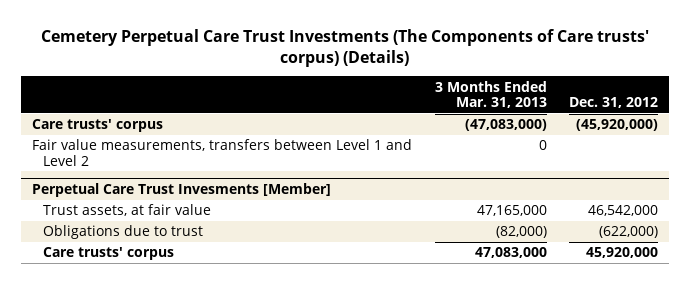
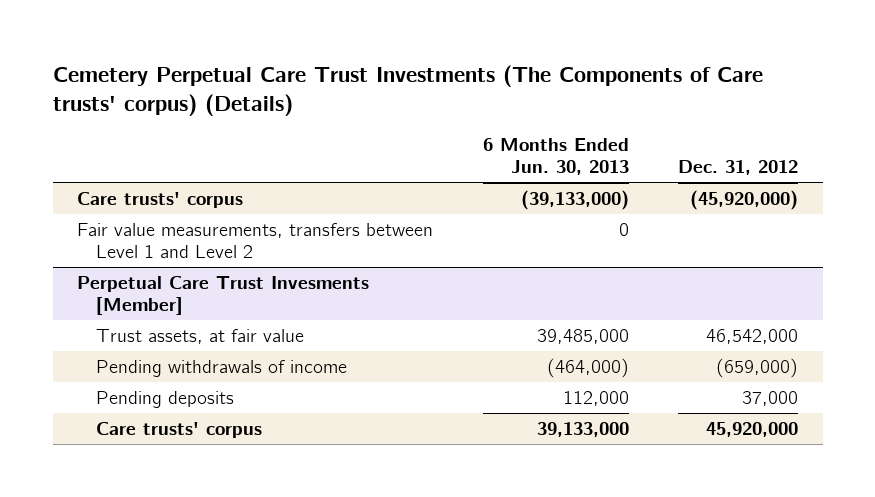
- | 3 Months Ended Mar. 31, 2013 | Dec. 31, 2012
+ | 6 Months Ended Jun. 30, 2013 | Dec. 31, 2012
@ Perpetual Care Trust Invesments [Member]
- Obligations due to trust | (82,000) | (622,000)
+ Pending withdrawals of income | (464,000) | (659,000)
+ Pending deposits | 112,000 | 37,000

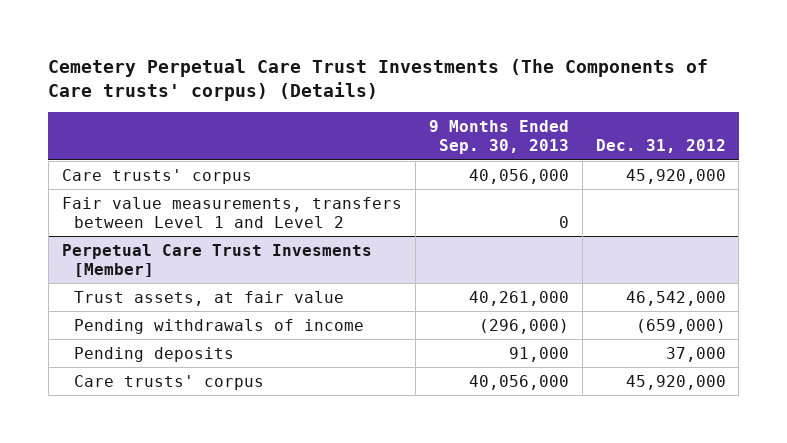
- | 6 Months Ended Jun. 30, 2013 | Dec. 31, 2012
+ | 9 Months Ended Sep. 30, 2013 | Dec. 31, 2012
- Care trusts' corpus | (39,133,000) | (45,920,000)
+ Care trusts' corpus | 40,056,000 | 45,920,000

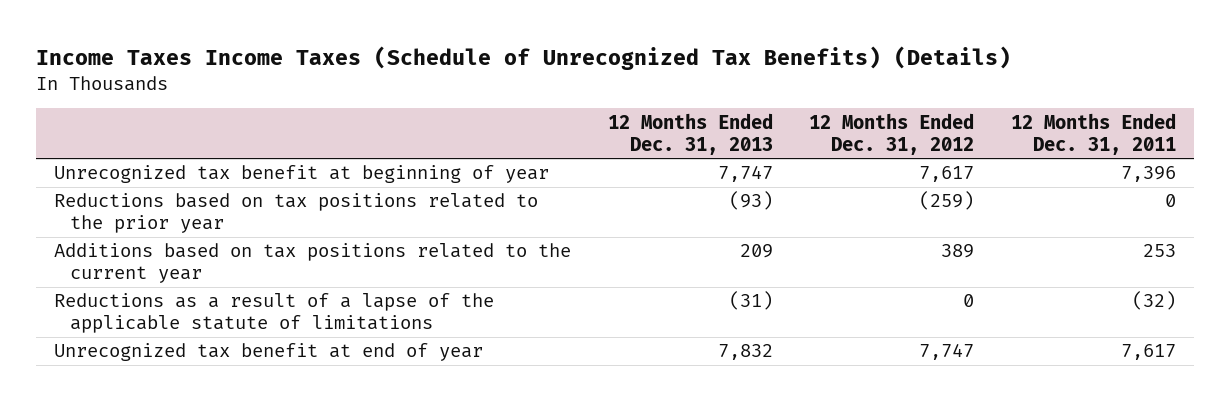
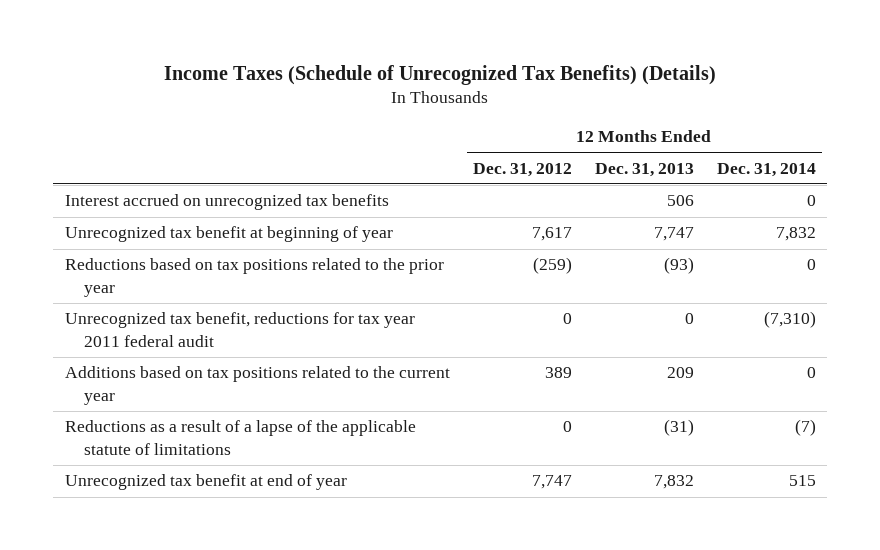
- Income Taxes Income Taxes (Schedule of Unrecognized Tax Benefits) (Details)
+ Income Taxes (Schedule of Unrecognized Tax Benefits) (Details)
- | 12 Months Ended Dec. 31, 2013 | 12 Months Ended Dec. 31, 2012 | 12 Months Ended Dec. 31, 2011
+ | 12 Months Ended Dec. 31, 2012 | 12 Months Ended Dec. 31, 2013 | 12 Months Ended Dec. 31, 2014
+ Interest accrued on unrecognized tax benefits | | 506 | 0
+ Unrecognized tax benefit, reductions for tax year 2011 federal audit | 0 | 0 | (7,310)

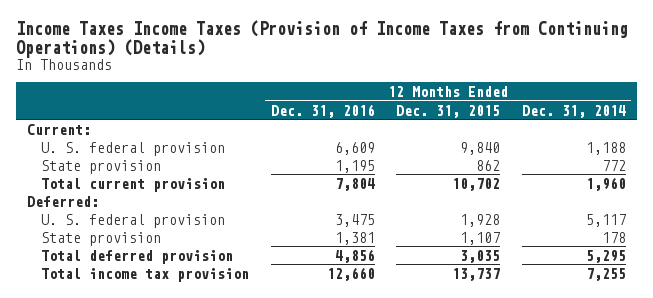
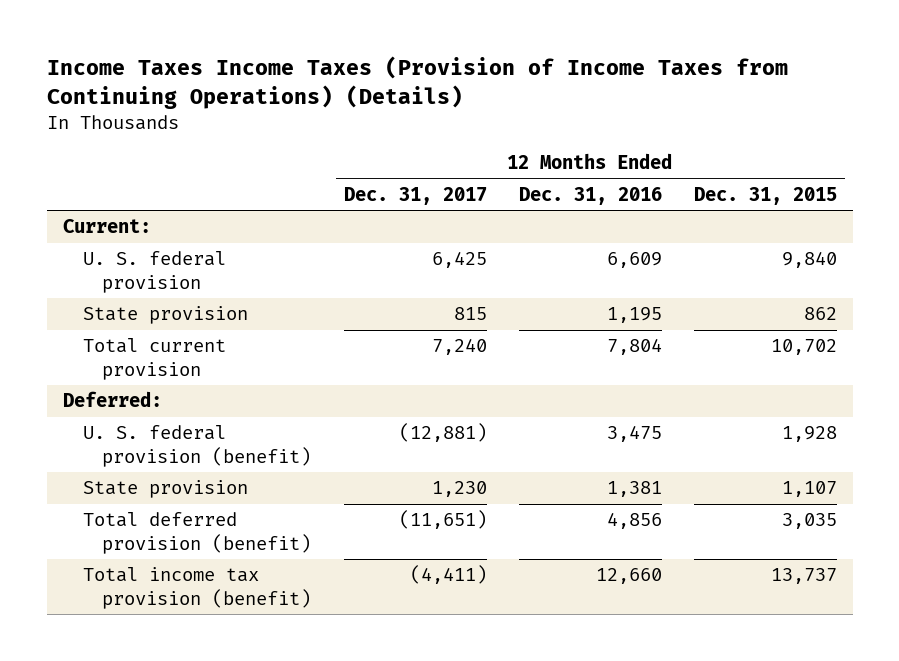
- | 12 Months Ended Dec. 31, 2016 | 12 Months Ended Dec. 31, 2015 | 12 Months Ended Dec. 31, 2014
+ | 12 Months Ended Dec. 31, 2017 | 12 Months Ended Dec. 31, 2016 | 12 Months Ended Dec. 31, 2015
- U. S. federal provision | 3,475 | 1,928 | 5,117
+ U. S. federal provision (benefit) | (12,881) | 3,475 | 1,928
- Total deferred provision | 4,856 | 3,035 | 5,295
- Total income tax provision | 12,660 | 13,737 | 7,255
+ Total deferred provision (benefit) | (11,651) | 4,856 | 3,035
+ Total income tax provision (benefit) | (4,411) | 12,660 | 13,737

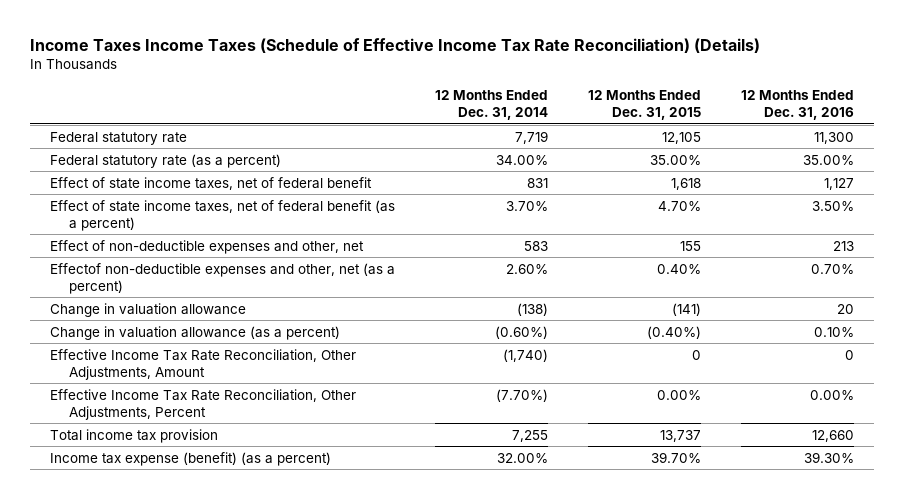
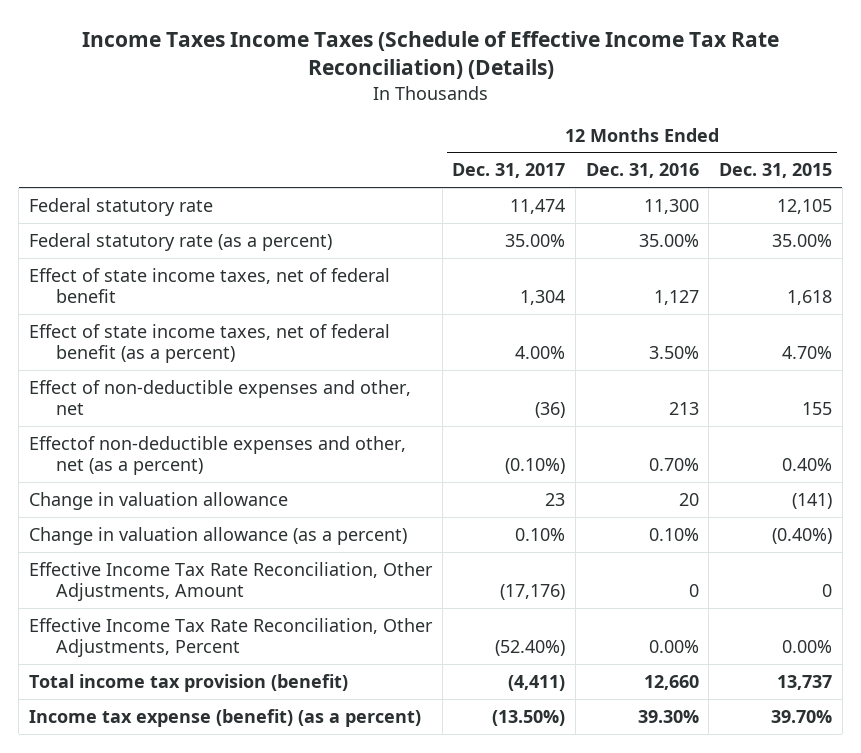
- | 12 Months Ended Dec. 31, 2014 | 12 Months Ended Dec. 31, 2015 | 12 Months Ended Dec. 31, 2016
+ | 12 Months Ended Dec. 31, 2017 | 12 Months Ended Dec. 31, 2016 | 12 Months Ended Dec. 31, 2015
- Total income tax provision | 7,255 | 13,737 | 12,660
+ Total income tax provision (benefit) | (4,411) | 12,660 | 13,737

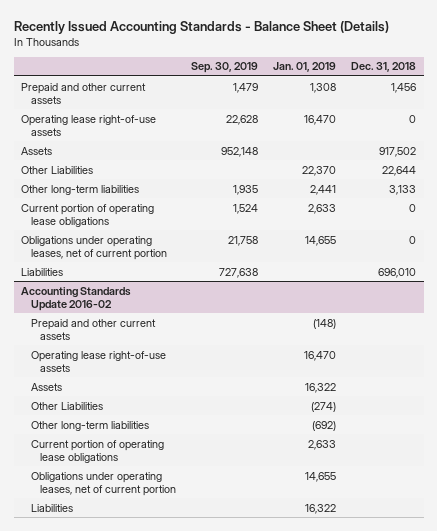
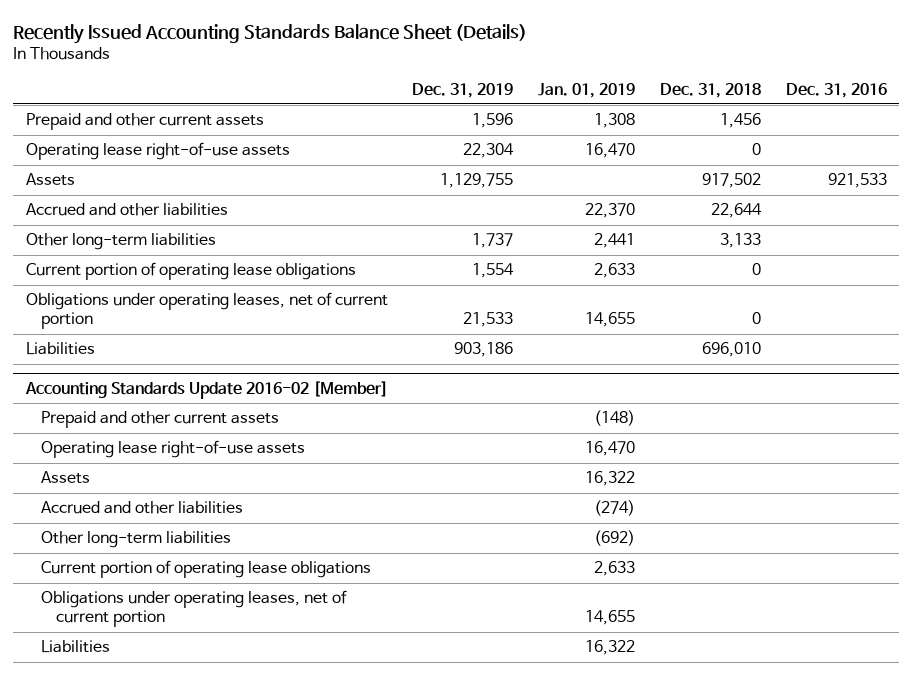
- Recently Issued Accounting Standards - Balance Sheet (Details)
+ Recently Issued Accounting Standards Balance Sheet (Details)
- | Sep. 30, 2019 | Jan. 01, 2019 | Dec. 31, 2018
+ | Dec. 31, 2019 | Jan. 01, 2019 | Dec. 31, 2018 | Dec. 31, 2016
- Other Liabilities | | 22,370 | 22,644
+ Accrued and other liabilities | | 22,370 | 22,644 |
- Accounting Standards Update 2016-02
+ Accounting Standards Update 2016-02 [Member]
- Other Liabilities | | (274) |
+ Accrued and other liabilities | | (274) | |

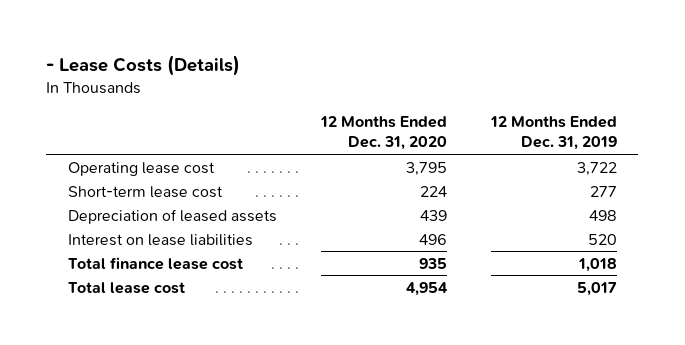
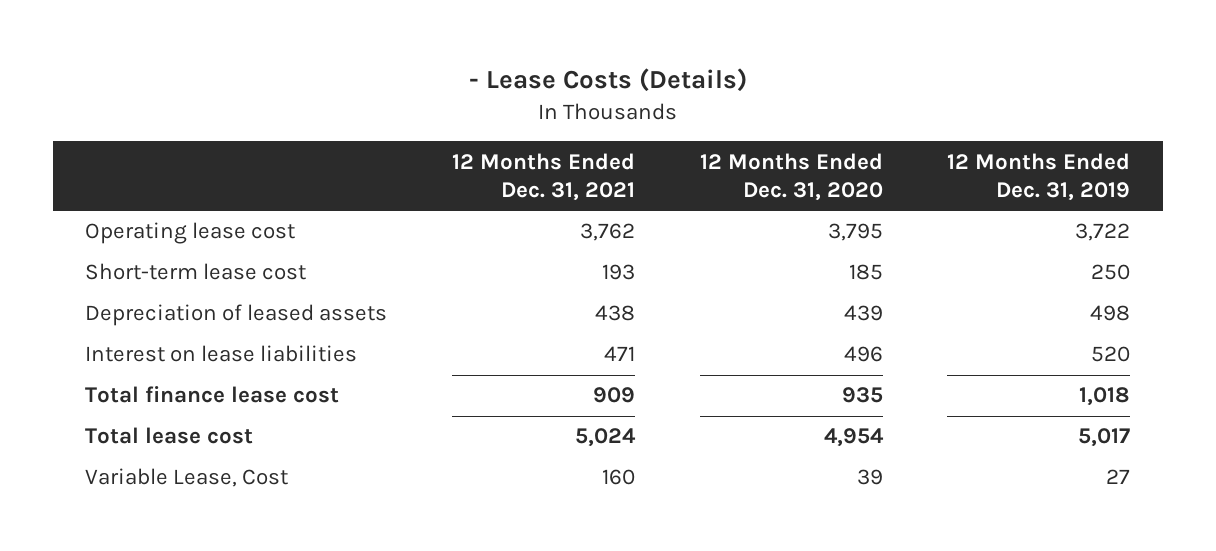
- | 12 Months Ended Dec. 31, 2020 | 12 Months Ended Dec. 31, 2019
+ | 12 Months Ended Dec. 31, 2021 | 12 Months Ended Dec. 31, 2020 | 12 Months Ended Dec. 31, 2019
- Short-term lease cost | 224 | 277
+ Short-term lease cost | 193 | 185 | 250
+ Variable Lease, Cost | 160 | 39 | 27

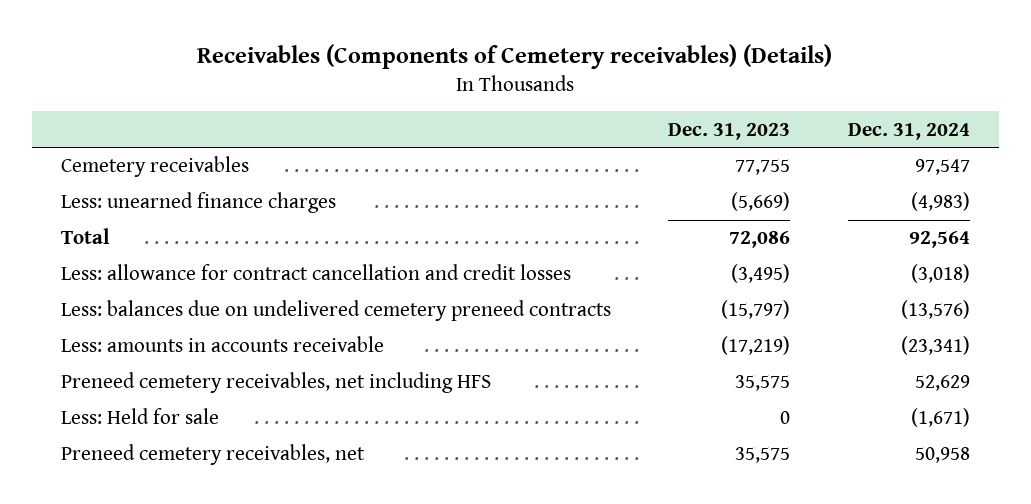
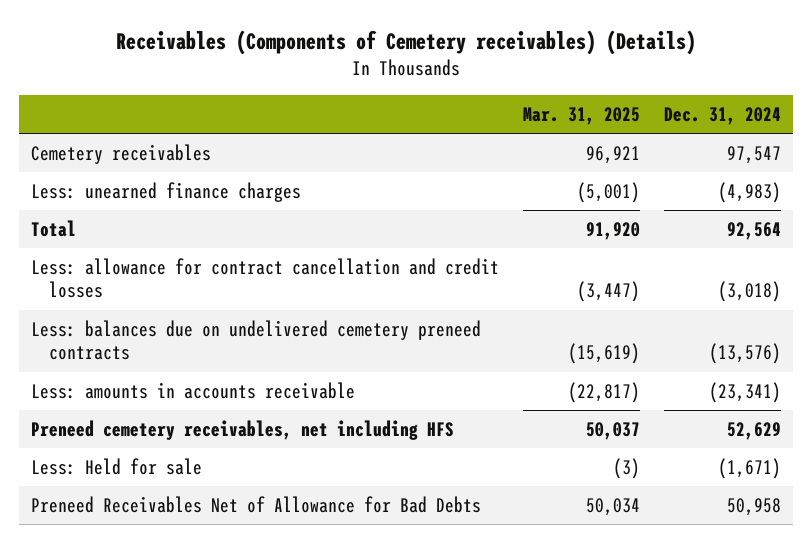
- | Dec. 31, 2023 | Dec. 31, 2024
+ | Mar. 31, 2025 | Dec. 31, 2024
- Preneed cemetery receivables, net | 35,575 | 50,958
+ Preneed Receivables Net of Allowance for Bad Debts | 50,034 | 50,958

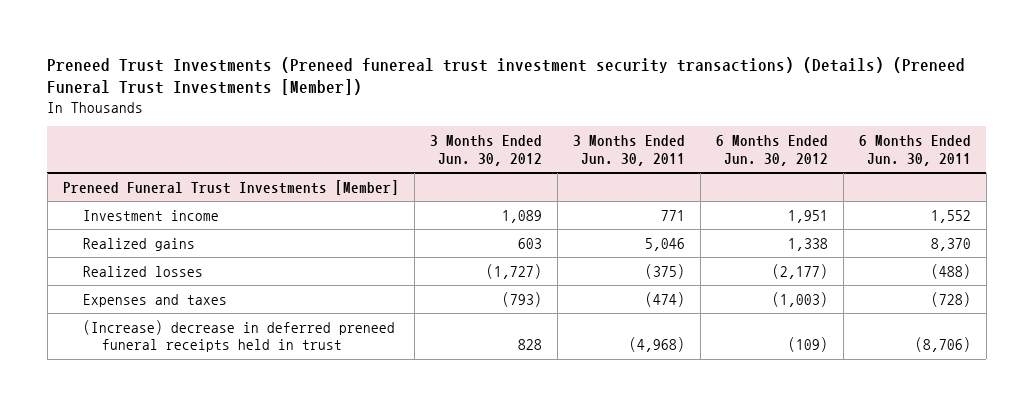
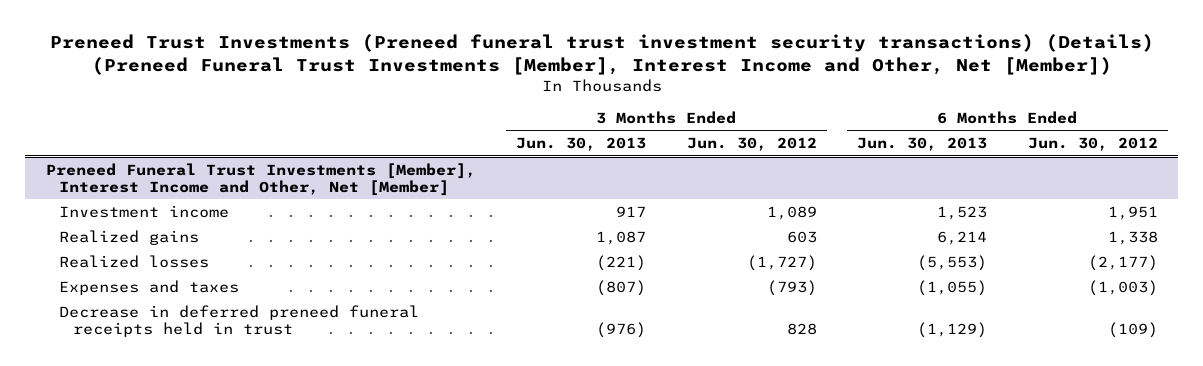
- Preneed Trust Investments (Preneed funereal trust investment security transactions) (Details) (Preneed Funeral Trust Investments [Member])
+ Preneed Trust Investments (Preneed funeral trust investment security transactions) (Details) (Preneed Funeral Trust Investments [Member], Interest Income and Other, Net [Member])
- | 3 Months Ended Jun. 30, 2012 | 3 Months Ended Jun. 30, 2011 | 6 Months Ended Jun. 30, 2012 | 6 Months Ended Jun. 30, 2011
+ | 3 Months Ended Jun. 30, 2013 | 3 Months Ended Jun. 30, 2012 | 6 Months Ended Jun. 30, 2013 | 6 Months Ended Jun. 30, 2012
- Preneed Funeral Trust Investments [Member]
+ Preneed Funeral Trust Investments [Member], Interest Income and Other, Net [Member]
- (Increase) decrease in deferred preneed funeral receipts held in trust | 828 | (4,968) | (109) | (8,706)
+ Decrease in deferred preneed funeral receipts held in trust | (976) | 828 | (1,129) | (109)

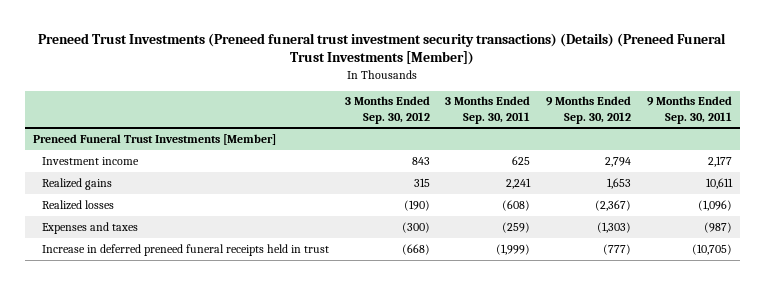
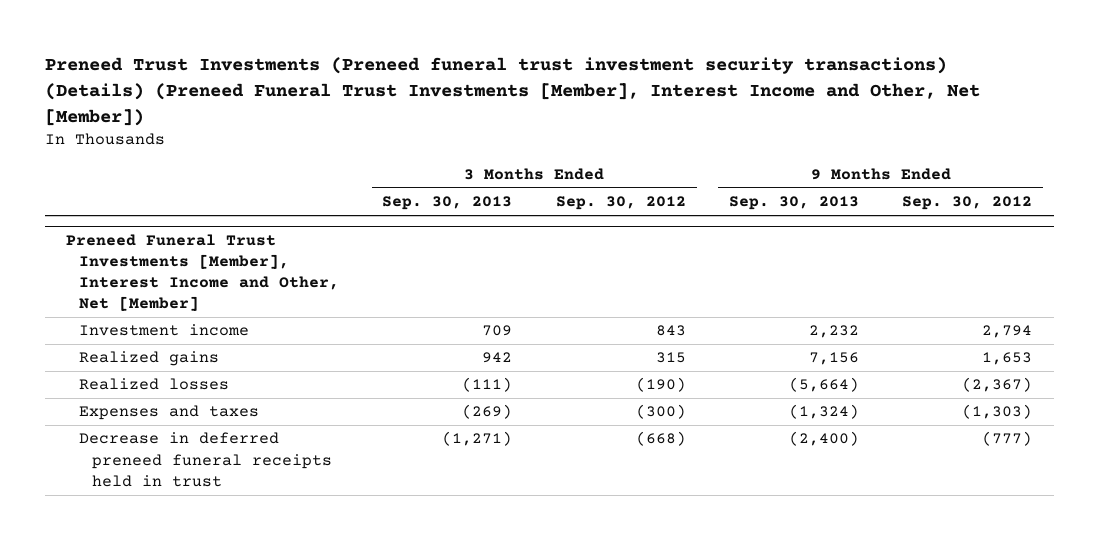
- Preneed Trust Investments (Preneed funeral trust investment security transactions) (Details) (Preneed Funeral Trust Investments [Member])
+ Preneed Trust Investments (Preneed funeral trust investment security transactions) (Details) (Preneed Funeral Trust Investments [Member], Interest Income and Other, Net [Member])
- | 3 Months Ended Sep. 30, 2012 | 3 Months Ended Sep. 30, 2011 | 9 Months Ended Sep. 30, 2012 | 9 Months Ended Sep. 30, 2011
+ | 3 Months Ended Sep. 30, 2013 | 3 Months Ended Sep. 30, 2012 | 9 Months Ended Sep. 30, 2013 | 9 Months Ended Sep. 30, 2012
- Preneed Funeral Trust Investments [Member]
+ Preneed Funeral Trust Investments [Member], Interest Income and Other, Net [Member]
- Increase in deferred preneed funeral receipts held in trust | (668) | (1,999) | (777) | (10,705)
+ Decrease in deferred preneed funeral receipts held in trust | (1,271) | (668) | (2,400) | (777)

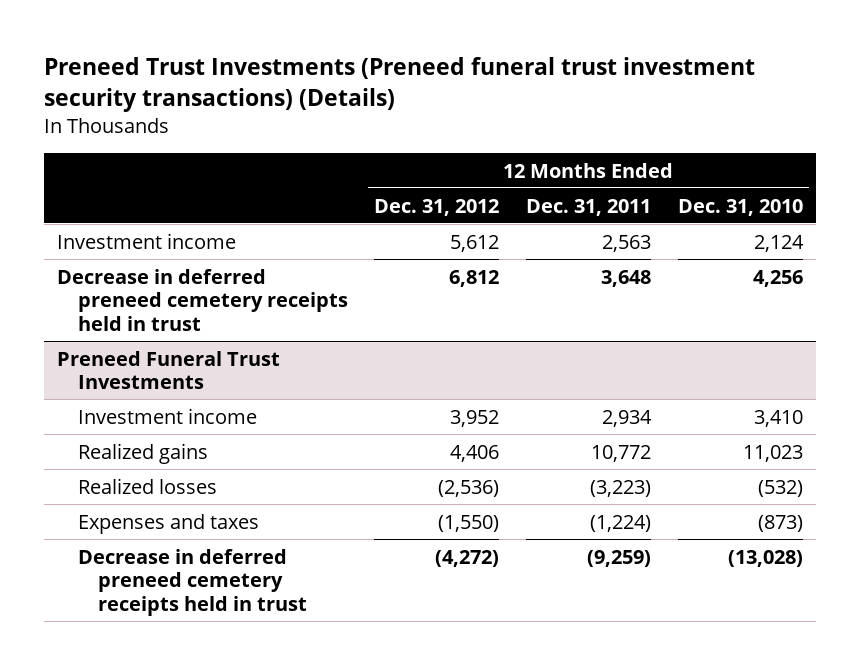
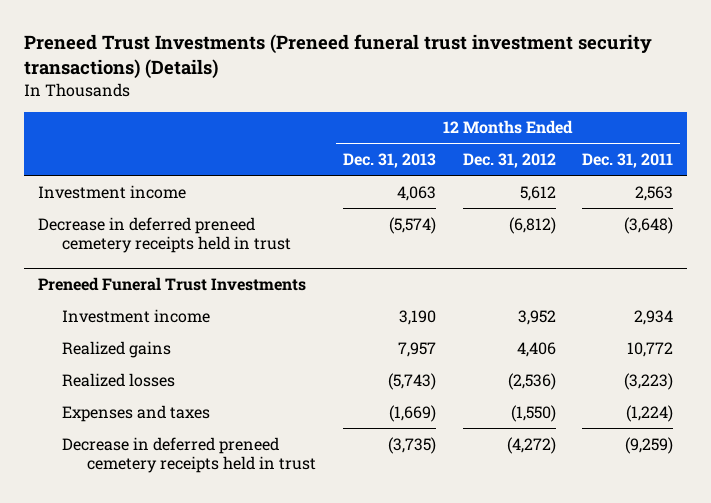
- | 12 Months Ended Dec. 31, 2012 | 12 Months Ended Dec. 31, 2011 | 12 Months Ended Dec. 31, 2010
+ | 12 Months Ended Dec. 31, 2013 | 12 Months Ended Dec. 31, 2012 | 12 Months Ended Dec. 31, 2011
- Decrease in deferred preneed cemetery receipts held in trust | 6,812 | 3,648 | 4,256
+ Decrease in deferred preneed cemetery receipts held in trust | (5,574) | (6,812) | (3,648)

